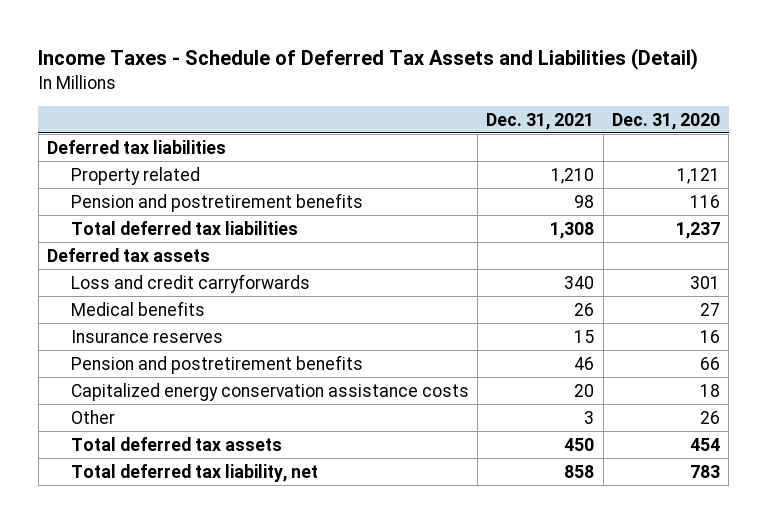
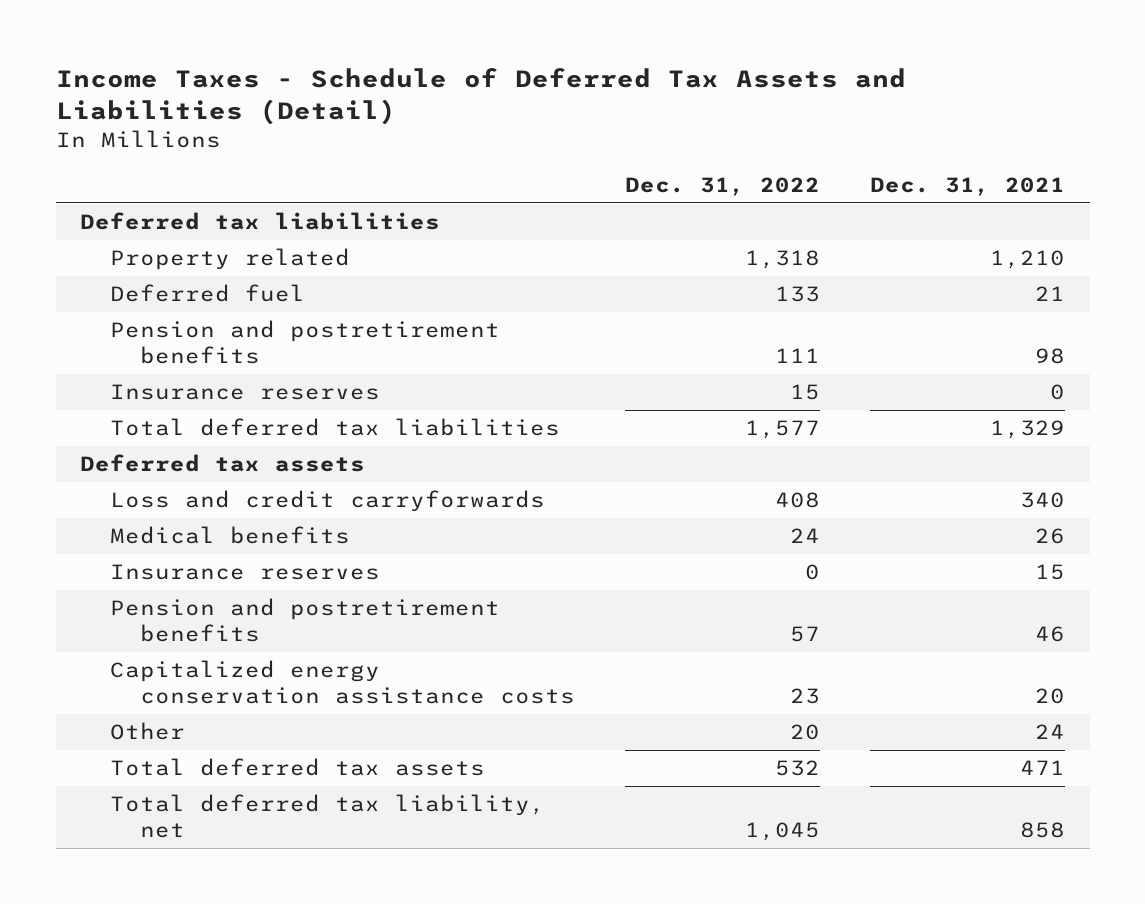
- | Dec. 31, 2021 | Dec. 31, 2020
+ | Dec. 31, 2022 | Dec. 31, 2021
+ Deferred fuel | 133 | 21
- Total deferred tax liabilities | 1,308 | 1,237
+ Insurance reserves | 15 | 0
+ Total deferred tax liabilities | 1,577 | 1,329
- Other | 3 | 26
- Total deferred tax assets | 450 | 454
+ Other | 20 | 24
+ Total deferred tax assets | 532 | 471

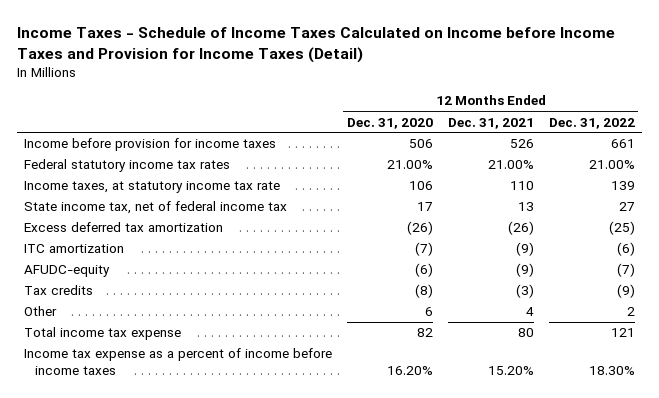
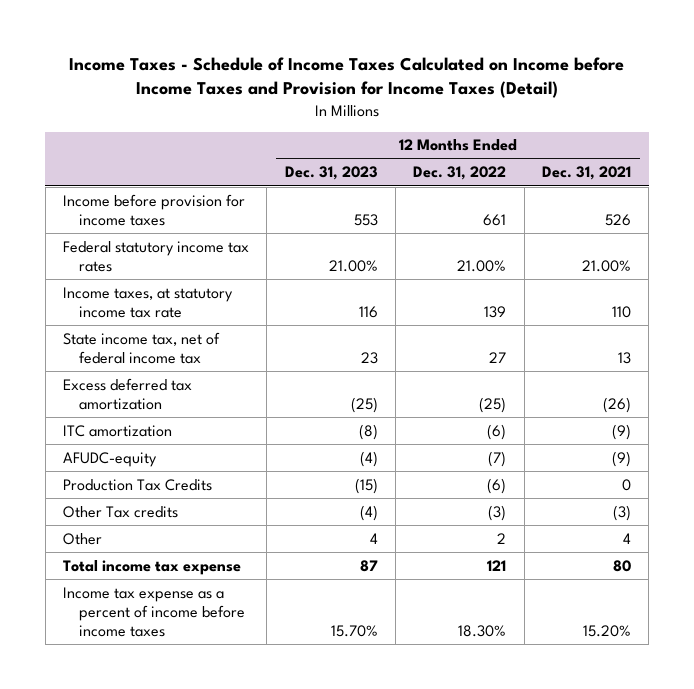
- | 12 Months Ended Dec. 31, 2020 | 12 Months Ended Dec. 31, 2021 | 12 Months Ended Dec. 31, 2022
+ | 12 Months Ended Dec. 31, 2023 | 12 Months Ended Dec. 31, 2022 | 12 Months Ended Dec. 31, 2021
- Tax credits | (8) | (3) | (9)
+ Production Tax Credits | (15) | (6) | 0
+ Other Tax credits | (4) | (3) | (3)

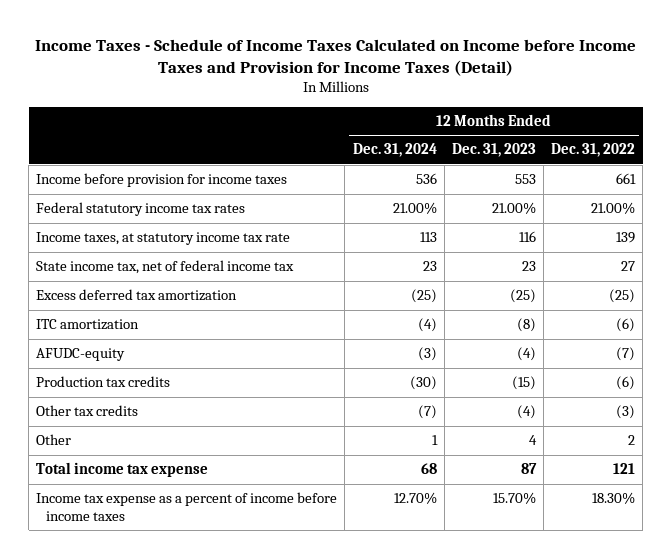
- | 12 Months Ended Dec. 31, 2023 | 12 Months Ended Dec. 31, 2022 | 12 Months Ended Dec. 31, 2021
+ | 12 Months Ended Dec. 31, 2024 | 12 Months Ended Dec. 31, 2023 | 12 Months Ended Dec. 31, 2022
- Production Tax Credits | (15) | (6) | 0
- Other Tax credits | (4) | (3) | (3)
+ Production tax credits | (30) | (15) | (6)
+ Other tax credits | (7) | (4) | (3)

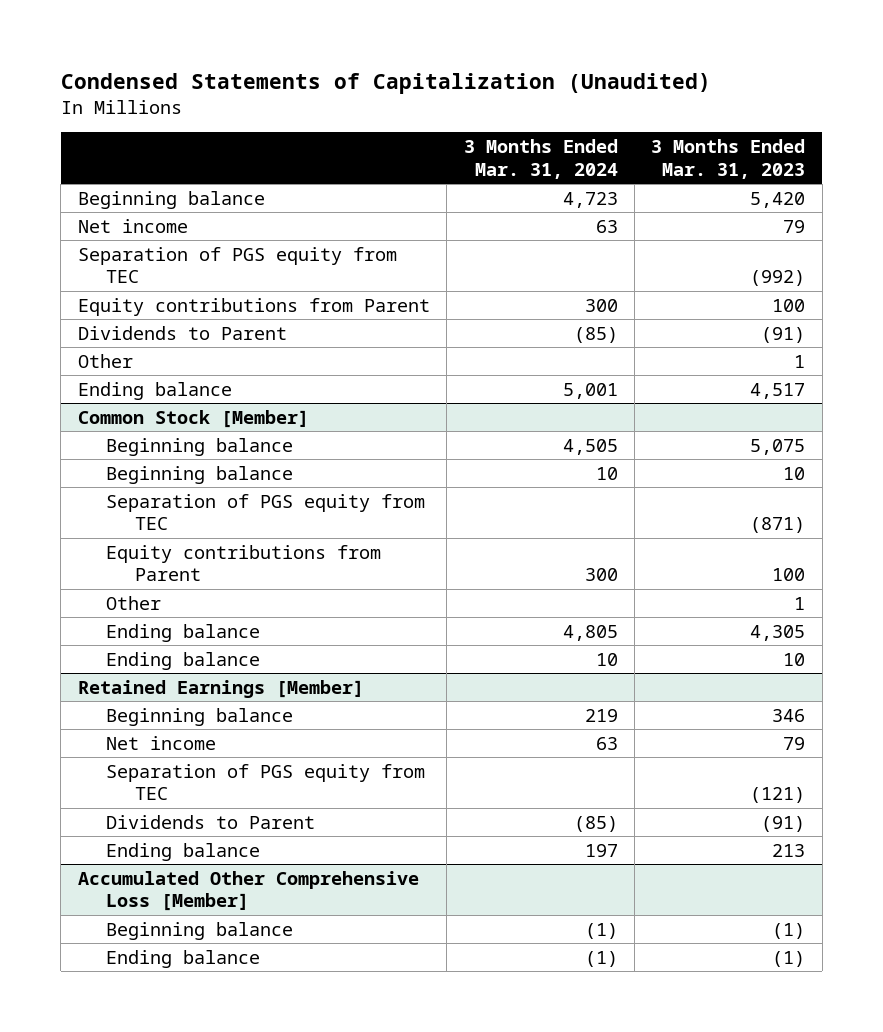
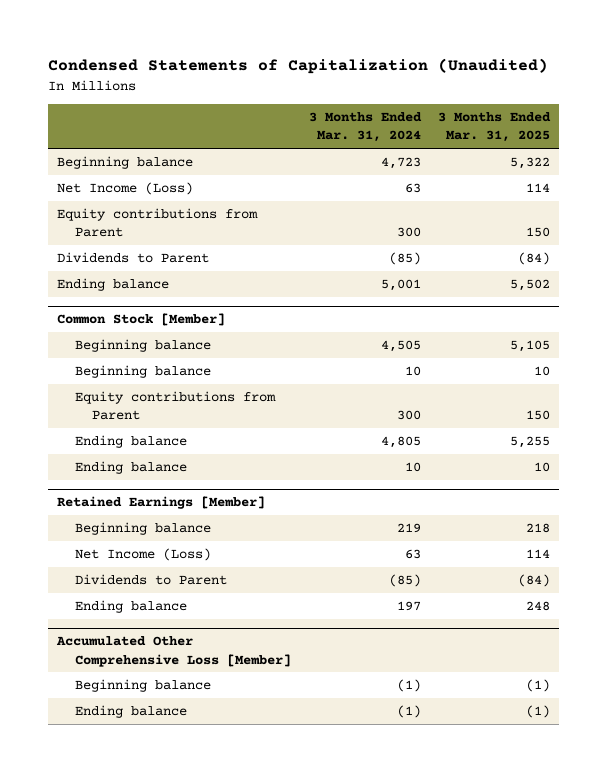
- | 3 Months Ended Mar. 31, 2024 | 3 Months Ended Mar. 31, 2023
+ | 3 Months Ended Mar. 31, 2024 | 3 Months Ended Mar. 31, 2025
- Net income | 63 | 79
- Separation of PGS equity from TEC | | (992)
+ Net Income (Loss) | 63 | 114
- Other | | 1
@ Common Stock [Member]
- Separation of PGS equity from TEC | | (871)
- Other | | 1
@ Retained Earnings [Member]
- Net income | 63 | 79
- Separation of PGS equity from TEC | | (121)
+ Net Income (Loss) | 63 | 114

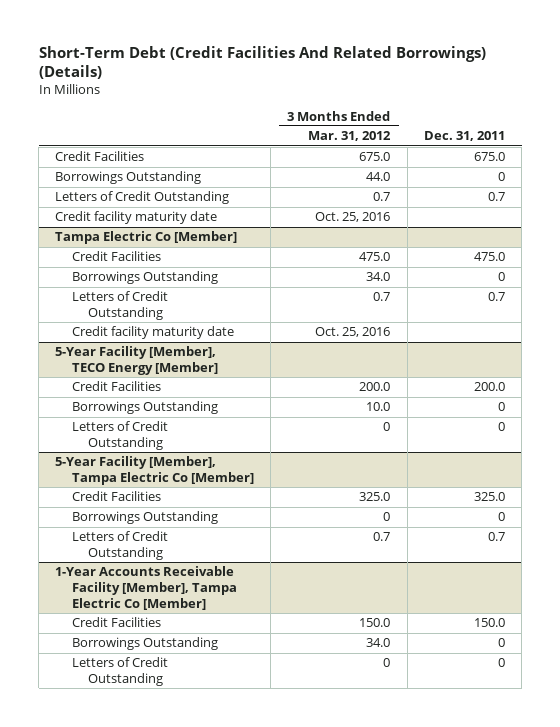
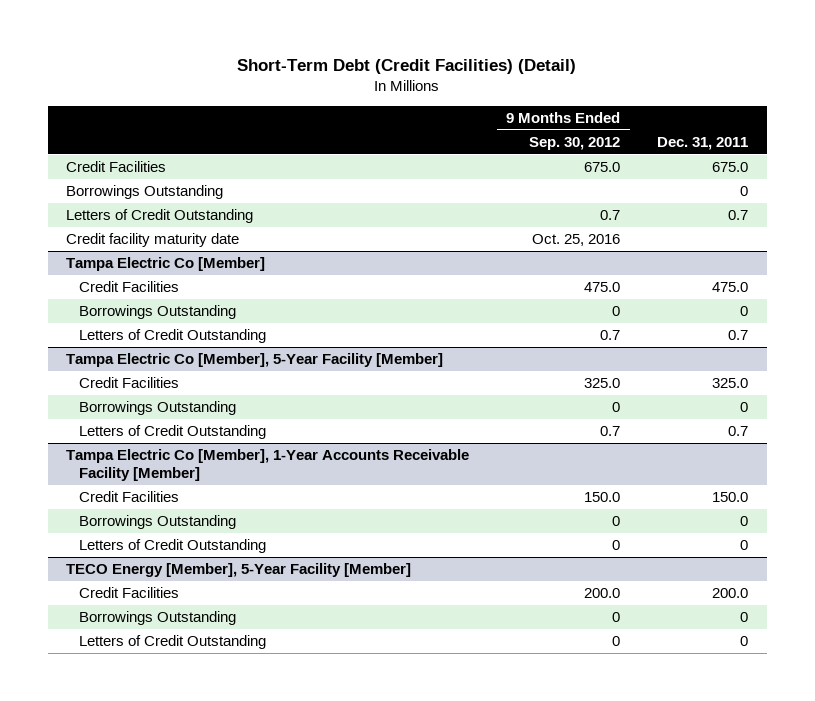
- Short-Term Debt (Credit Facilities And Related Borrowings) (Details)
+ Short-Term Debt (Credit Facilities) (Detail)
- | 3 Months Ended Mar. 31, 2012 | Dec. 31, 2011
+ | 9 Months Ended Sep. 30, 2012 | Dec. 31, 2011
@ Tampa Electric Co [Member]
- Credit facility maturity date | Oct. 25, 2016 |
- 5-Year Facility [Member], TECO Energy [Member]
- Credit Facilities | 200.0 | 200.0
- Borrowings Outstanding | 10.0 | 0
- Letters of Credit Outstanding | 0 | 0
- 5-Year Facility [Member], Tampa Electric Co [Member]
+ Tampa Electric Co [Member], 5-Year Facility [Member]
- 1-Year Accounts Receivable Facility [Member], Tampa Electric Co [Member]
+ Tampa Electric Co [Member], 1-Year Accounts Receivable Facility [Member]
+ TECO Energy [Member], 5-Year Facility [Member]
+ Credit Facilities | 200.0 | 200.0
+ Borrowings Outstanding | 0 | 0
+ Letters of Credit Outstanding | 0 | 0

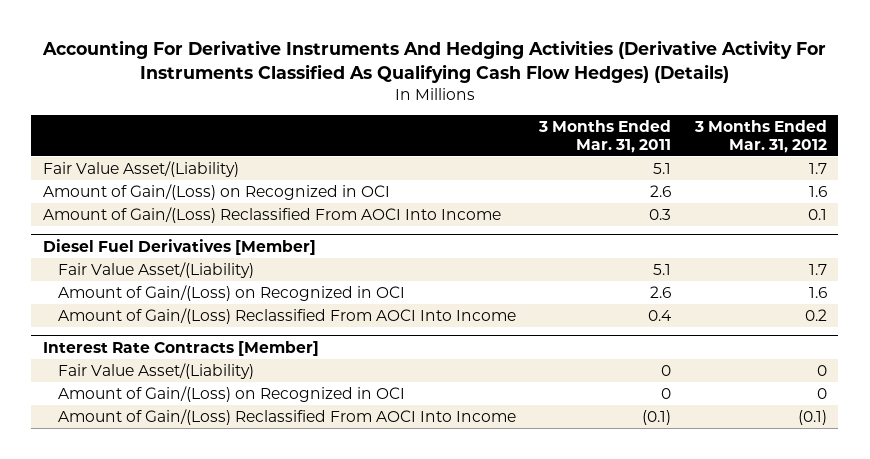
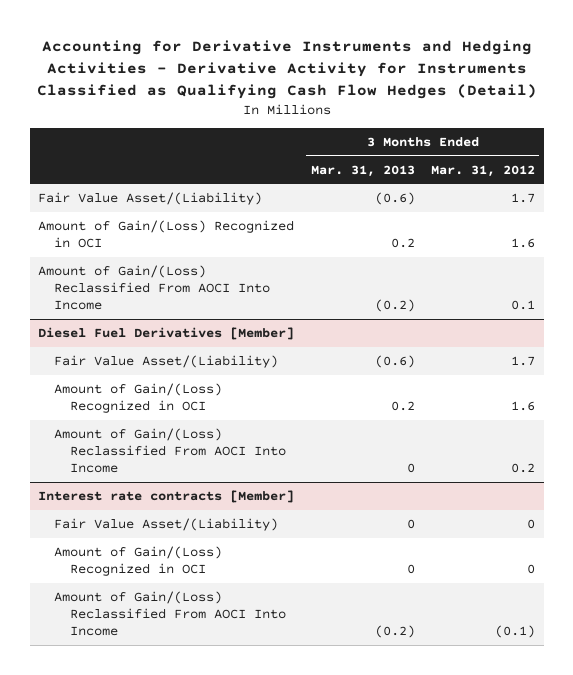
- Accounting For Derivative Instruments And Hedging Activities (Derivative Activity For Instruments Classified As Qualifying Cash Flow Hedges) (Details)
+ Accounting for Derivative Instruments and Hedging Activities - Derivative Activity for Instruments Classified as Qualifying Cash Flow Hedges (Detail)
- | 3 Months Ended Mar. 31, 2011 | 3 Months Ended Mar. 31, 2012
+ | 3 Months Ended Mar. 31, 2013 | 3 Months Ended Mar. 31, 2012
- Amount of Gain/(Loss) on Recognized in OCI | 2.6 | 1.6
+ Amount of Gain/(Loss) Recognized in OCI | 0.2 | 1.6
@ Diesel Fuel Derivatives [Member]
- Amount of Gain/(Loss) on Recognized in OCI | 2.6 | 1.6
+ Amount of Gain/(Loss) Recognized in OCI | 0.2 | 1.6
- Interest Rate Contracts [Member]
+ Interest rate contracts [Member]
- Amount of Gain/(Loss) on Recognized in OCI | 0 | 0
+ Amount of Gain/(Loss) Recognized in OCI | 0 | 0

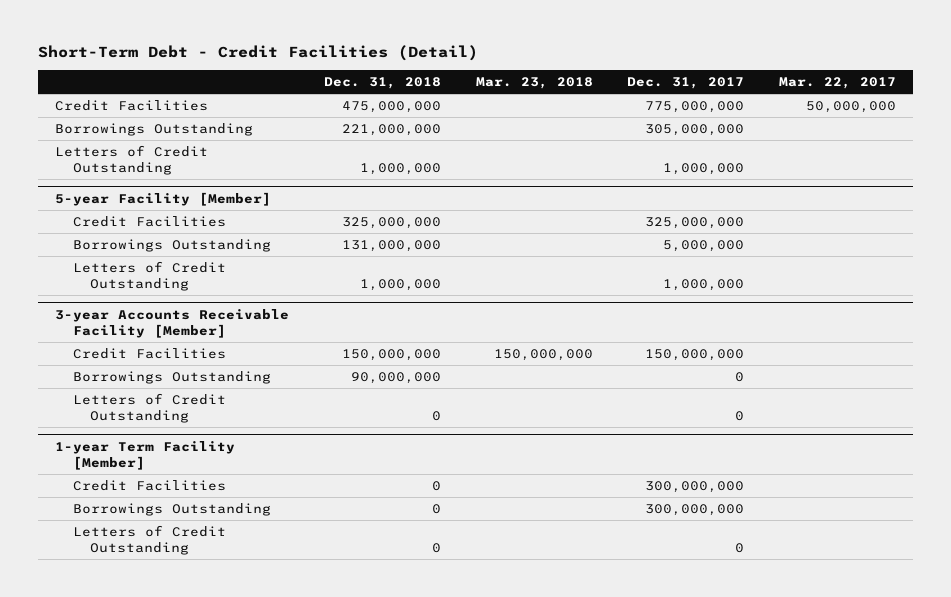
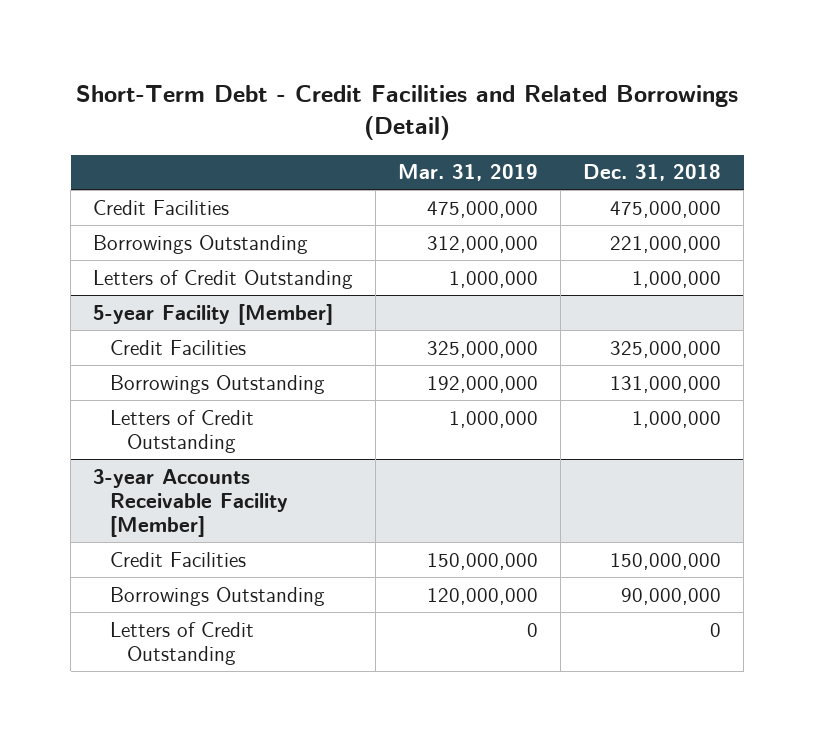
- Short-Term Debt - Credit Facilities (Detail)
+ Short-Term Debt - Credit Facilities and Related Borrowings (Detail)
- | Dec. 31, 2018 | Mar. 23, 2018 | Dec. 31, 2017 | Mar. 22, 2017
+ | Mar. 31, 2019 | Dec. 31, 2018
- 1-year Term Facility [Member]
- Credit Facilities | 0 | | 300,000,000 |
- Borrowings Outstanding | 0 | | 300,000,000 |
- Letters of Credit Outstanding | 0 | | 0 |

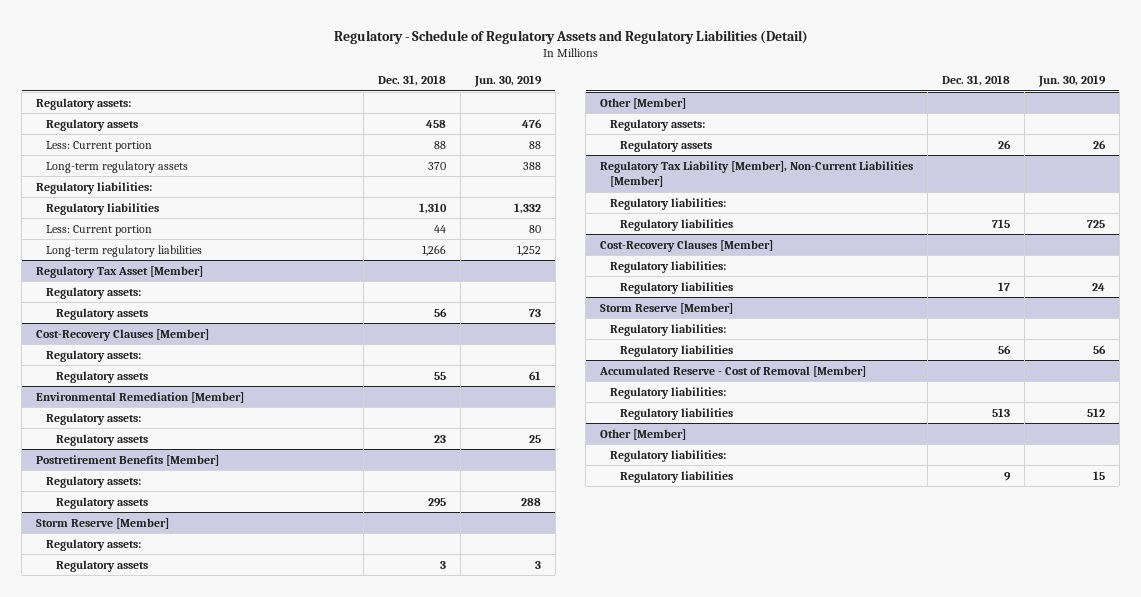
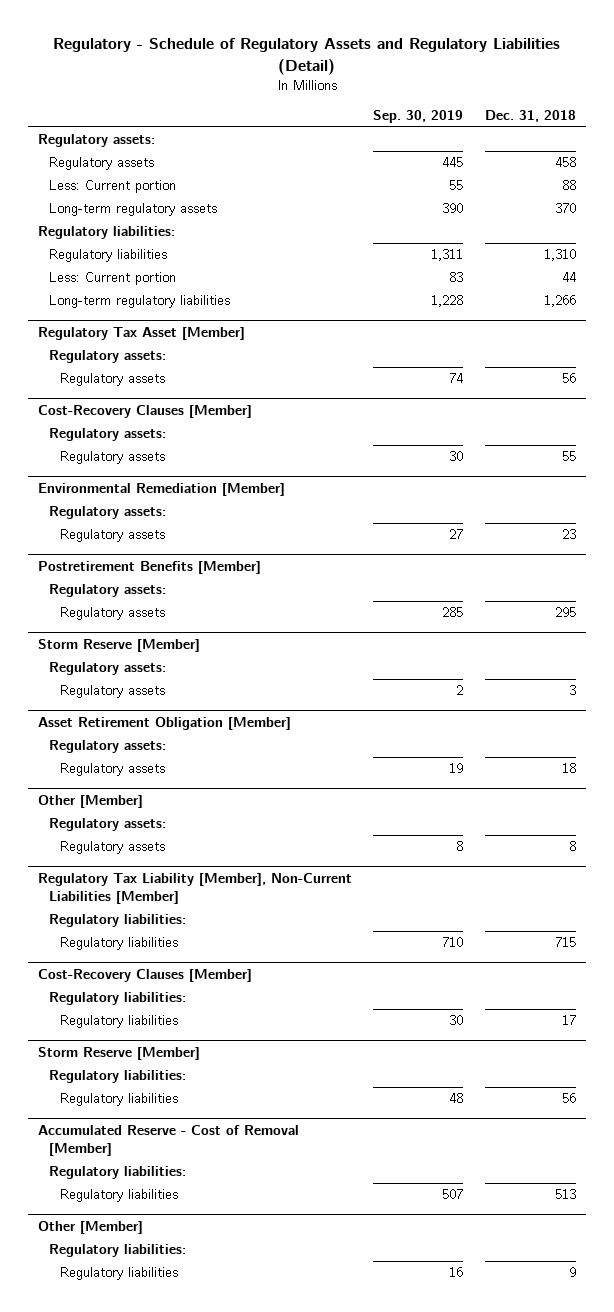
- | Dec. 31, 2018 | Jun. 30, 2019
+ | Sep. 30, 2019 | Dec. 31, 2018
+ Asset Retirement Obligation [Member]
+ Regulatory assets:
+ Regulatory assets | 19 | 18
@ Other [Member]
- Regulatory assets | 26 | 26
+ Regulatory assets | 8 | 8

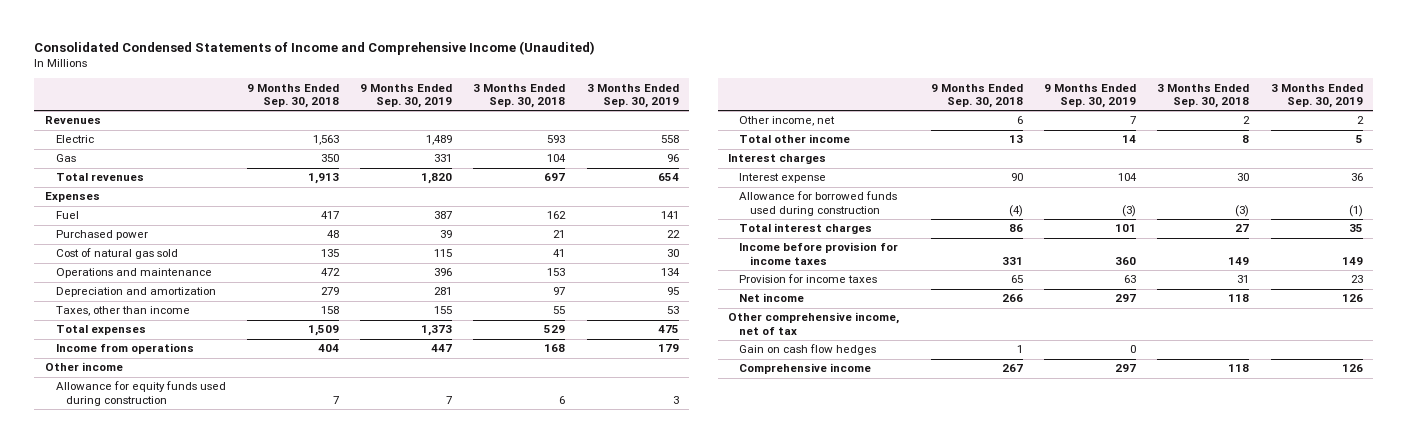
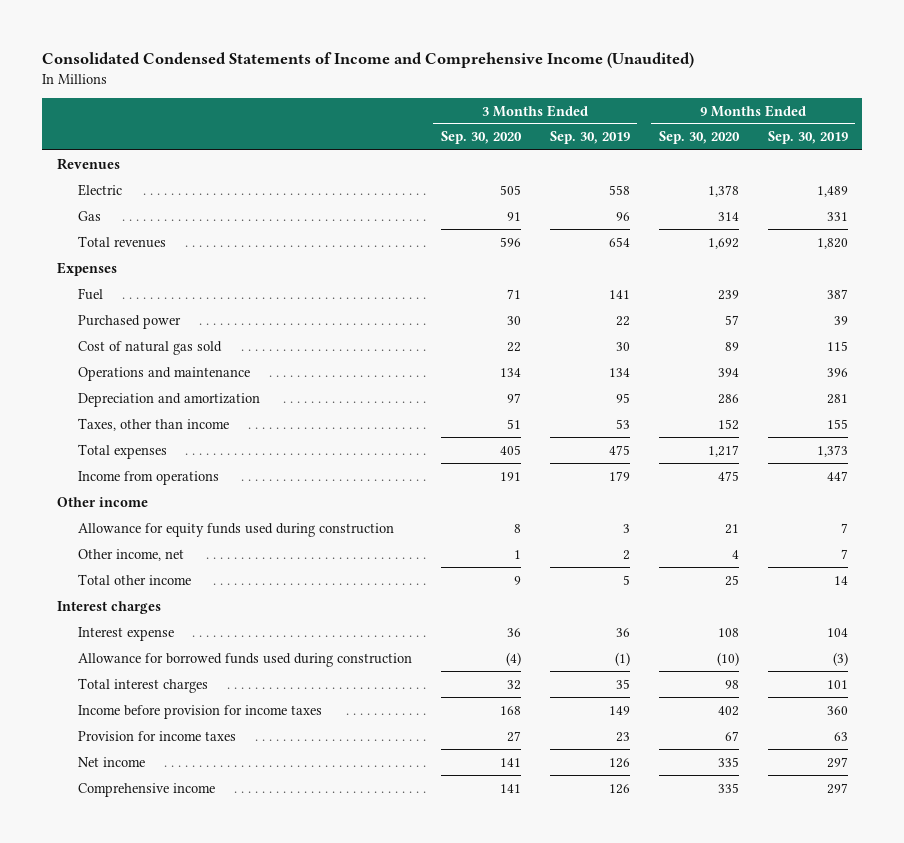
- | 9 Months Ended Sep. 30, 2018 | 9 Months Ended Sep. 30, 2019 | 3 Months Ended Sep. 30, 2018 | 3 Months Ended Sep. 30, 2019
+ | 3 Months Ended Sep. 30, 2020 | 3 Months Ended Sep. 30, 2019 | 9 Months Ended Sep. 30, 2020 | 9 Months Ended Sep. 30, 2019
- Other comprehensive income, net of tax
- Gain on cash flow hedges | 1 | 0 | |

